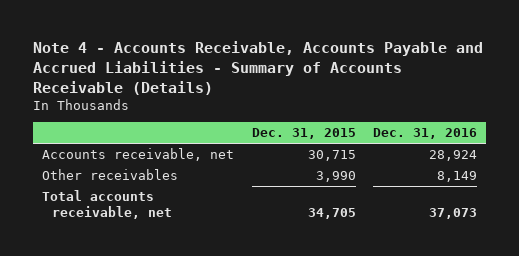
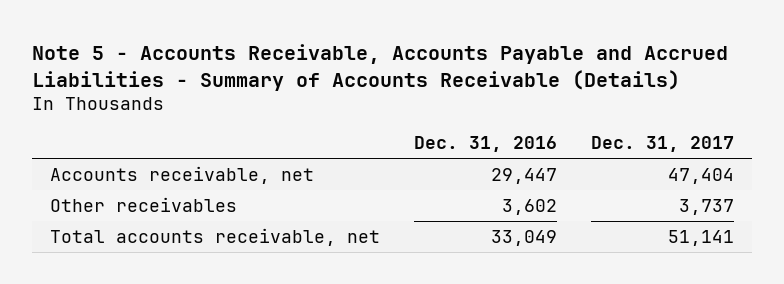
- Note 4 - Accounts Receivable, Accounts Payable and Accrued Liabilities - Summary of Accounts Receivable (Details)
+ Note 5 - Accounts Receivable, Accounts Payable and Accrued Liabilities - Summary of Accounts Receivable (Details)
- | Dec. 31, 2015 | Dec. 31, 2016
+ | Dec. 31, 2016 | Dec. 31, 2017
- Accounts receivable, net | 30,715 | 28,924
- Other receivables | 3,990 | 8,149
- Total accounts receivable, net | 34,705 | 37,073
+ Accounts receivable, net | 29,447 | 47,404
+ Other receivables | 3,602 | 3,737
+ Total accounts receivable, net | 33,049 | 51,141

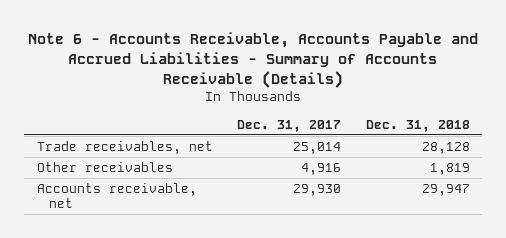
- Note 5 - Accounts Receivable, Accounts Payable and Accrued Liabilities - Summary of Accounts Receivable (Details)
+ Note 6 - Accounts Receivable, Accounts Payable and Accrued Liabilities - Summary of Accounts Receivable (Details)
- | Dec. 31, 2016 | Dec. 31, 2017
+ | Dec. 31, 2017 | Dec. 31, 2018
- Accounts receivable, net | 29,447 | 47,404
- Other receivables | 3,602 | 3,737
- Total accounts receivable, net | 33,049 | 51,141
+ Trade receivables, net | 25,014 | 28,128
+ Other receivables | 4,916 | 1,819
+ Accounts receivable, net | 29,930 | 29,947

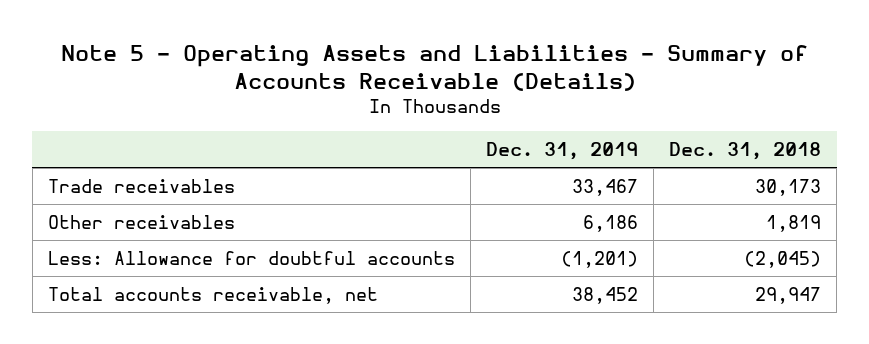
- Note 6 - Accounts Receivable, Accounts Payable and Accrued Liabilities - Summary of Accounts Receivable (Details)
+ Note 5 - Operating Assets and Liabilities - Summary of Accounts Receivable (Details)
- | Dec. 31, 2017 | Dec. 31, 2018
+ | Dec. 31, 2019 | Dec. 31, 2018
- Trade receivables, net | 25,014 | 28,128
+ Trade receivables | 33,467 | 30,173
- Accounts receivable, net | 29,930 | 29,947
+ Less: Allowance for doubtful accounts | (1,201) | (2,045)
+ Total accounts receivable, net | 38,452 | 29,947

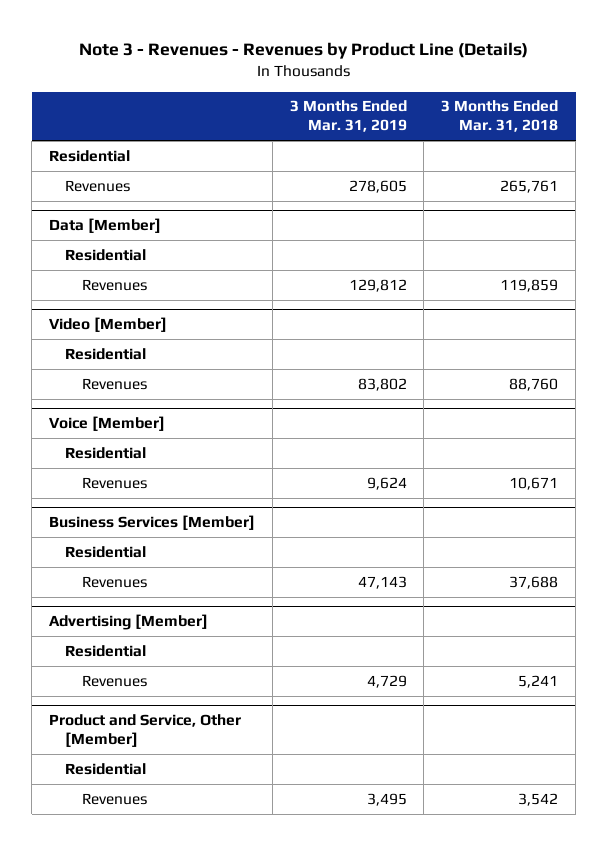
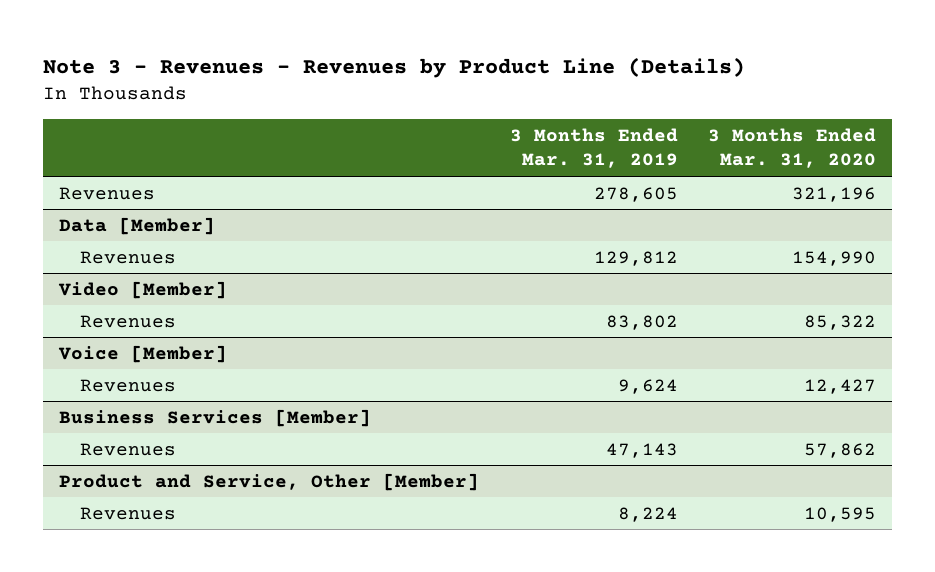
- | 3 Months Ended Mar. 31, 2019 | 3 Months Ended Mar. 31, 2018
+ | 3 Months Ended Mar. 31, 2019 | 3 Months Ended Mar. 31, 2020
- Residential
@ Data [Member]
- Residential
@ Video [Member]
- Residential
@ Voice [Member]
- Residential
@ Business Services [Member]
- Residential
- Advertising [Member]
- Residential
- Revenues | 4,729 | 5,241
@ Product and Service, Other [Member]
- Residential
- Revenues | 3,495 | 3,542
+ Revenues | 8,224 | 10,595

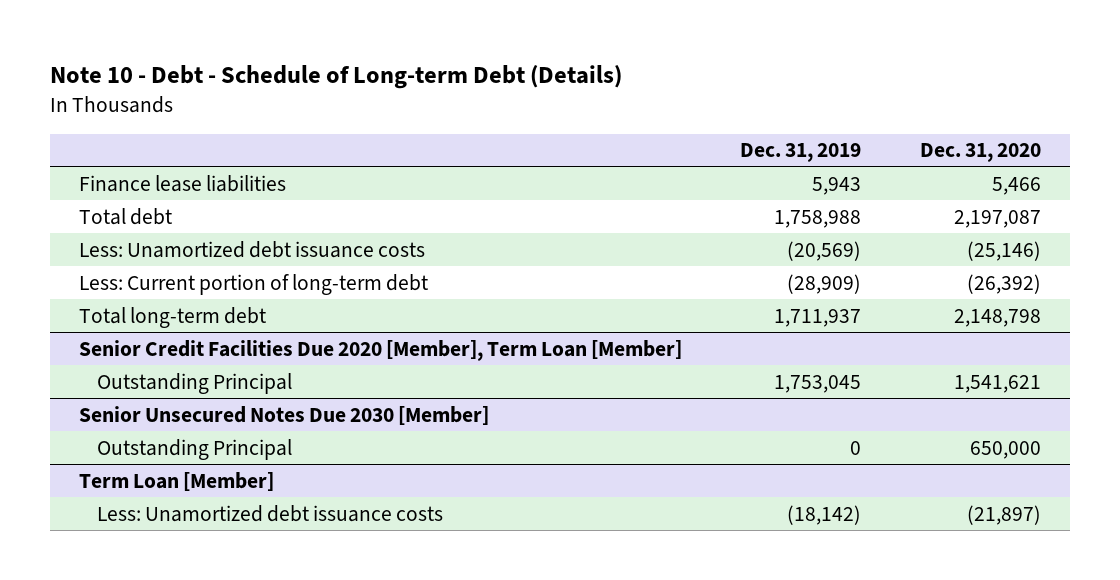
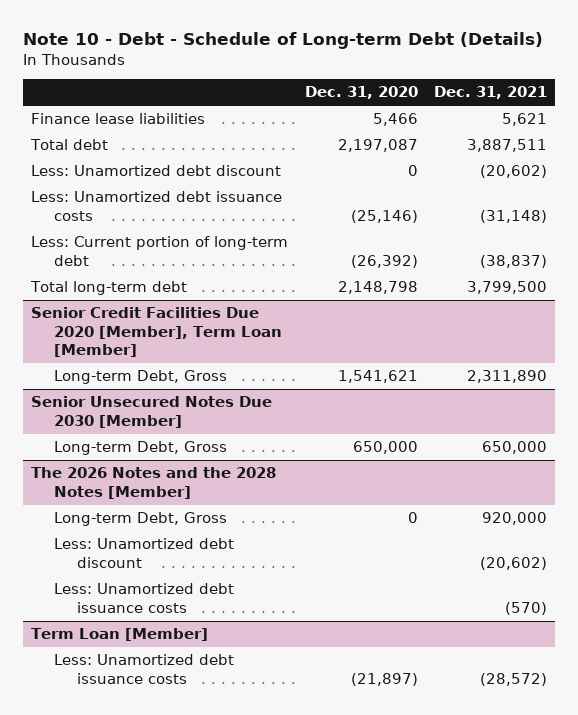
- | Dec. 31, 2019 | Dec. 31, 2020
+ | Dec. 31, 2020 | Dec. 31, 2021
+ Less: Unamortized debt discount | 0 | (20,602)
@ Senior Credit Facilities Due 2020 [Member], Term Loan [Member]
- Outstanding Principal | 1,753,045 | 1,541,621
+ Long-term Debt, Gross | 1,541,621 | 2,311,890
@ Senior Unsecured Notes Due 2030 [Member]
- Outstanding Principal | 0 | 650,000
+ Long-term Debt, Gross | 650,000 | 650,000
+ The 2026 Notes and the 2028 Notes [Member]
+ Long-term Debt, Gross | 0 | 920,000
+ Less: Unamortized debt discount | | (20,602)
+ Less: Unamortized debt issuance costs | | (570)

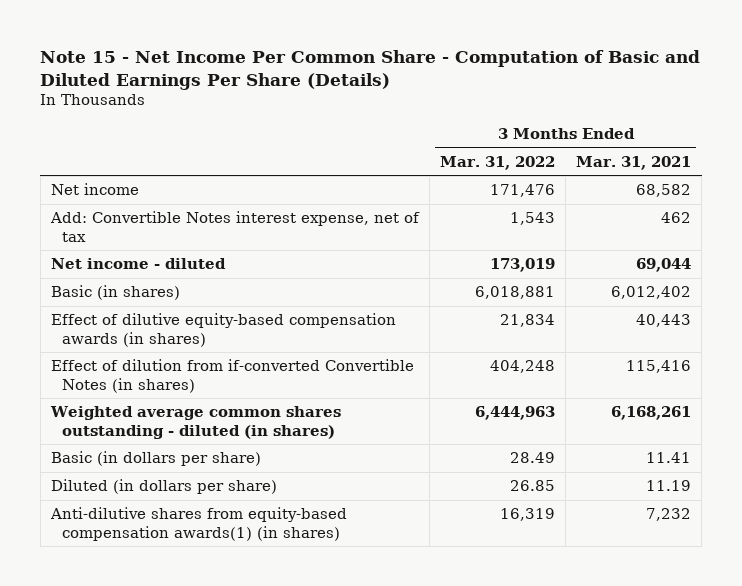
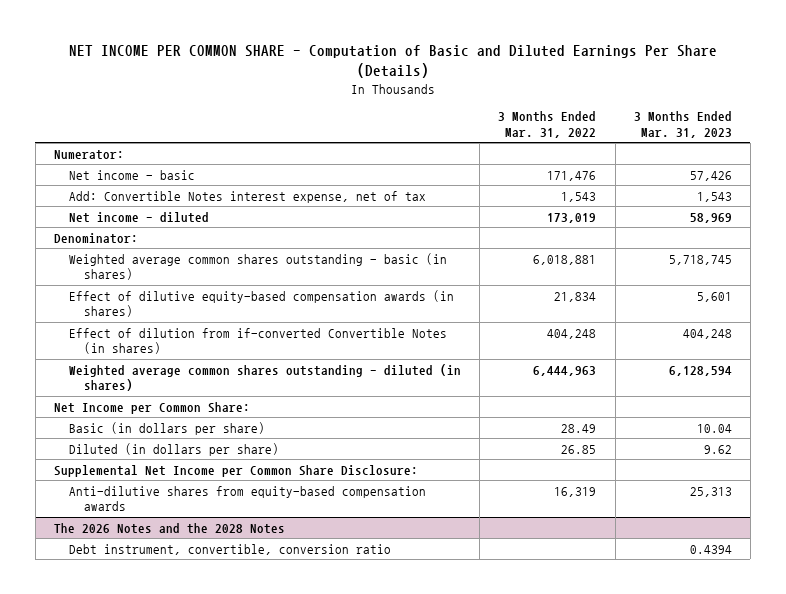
- Note 15 - Net Income Per Common Share - Computation of Basic and Diluted Earnings Per Share (Details)
+ NET INCOME PER COMMON SHARE - Computation of Basic and Diluted Earnings Per Share (Details)
- | 3 Months Ended Mar. 31, 2022 | 3 Months Ended Mar. 31, 2021
+ | 3 Months Ended Mar. 31, 2022 | 3 Months Ended Mar. 31, 2023
- Net income | 171,476 | 68,582
+ Numerator:
+ Net income - basic | 171,476 | 57,426
- Basic (in shares) | 6,018,881 | 6,012,402
+ Denominator:
+ Weighted average common shares outstanding - basic (in shares) | 6,018,881 | 5,718,745
+ Net Income per Common Share:
- Anti-dilutive shares from equity-based compensation awards(1) (in shares) | 16,319 | 7,232
+ Supplemental Net Income per Common Share Disclosure:
+ Anti-dilutive shares from equity-based compensation awards | 16,319 | 25,313
+ The 2026 Notes and the 2028 Notes
+ Debt instrument, convertible, conversion ratio | | 0.4394

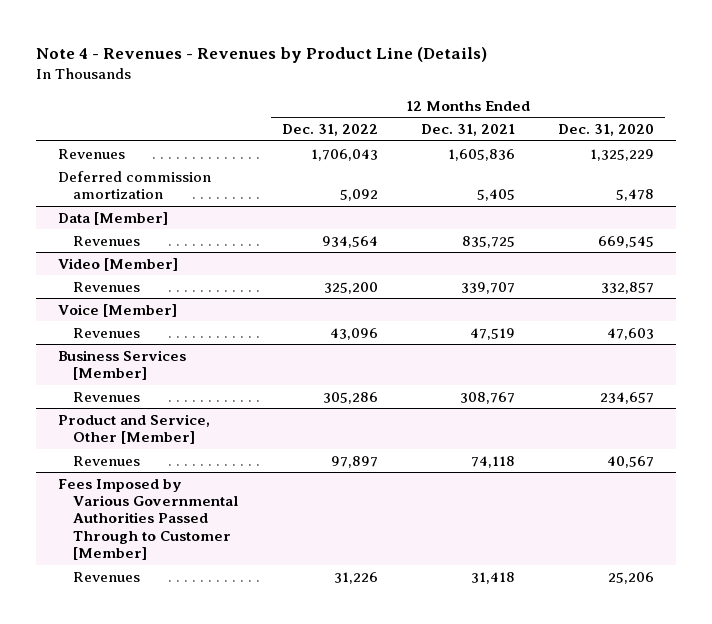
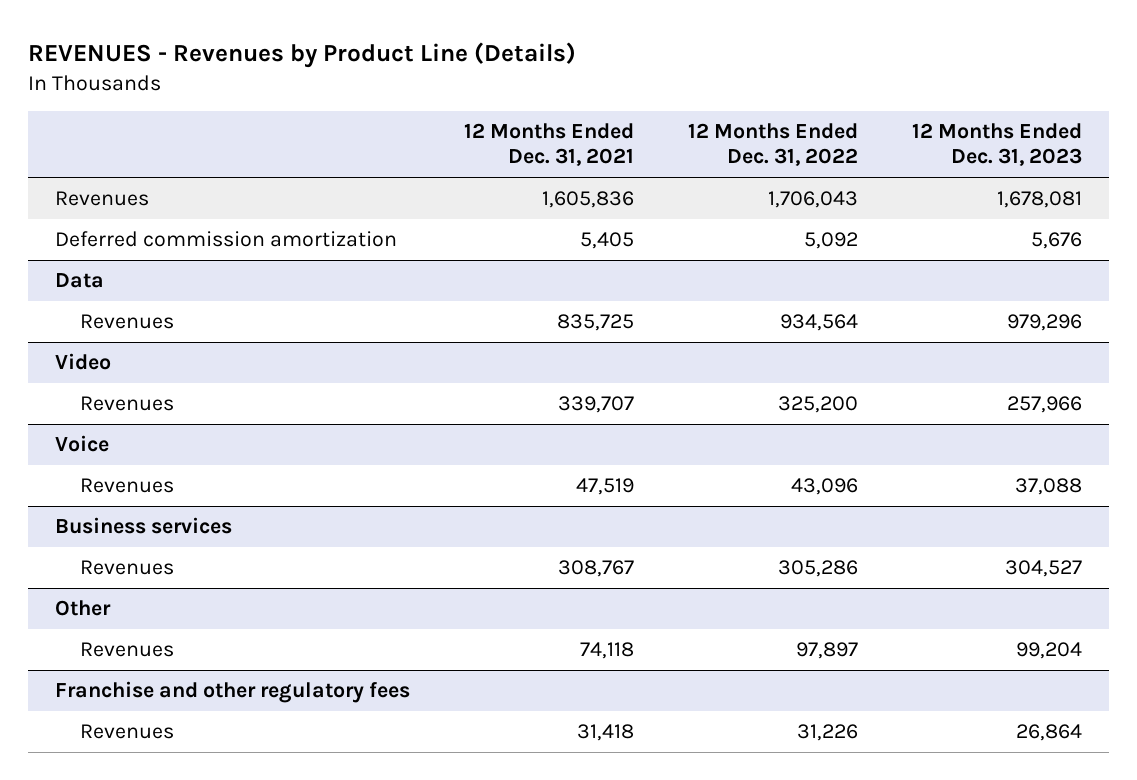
- Note 4 - Revenues - Revenues by Product Line (Details)
+ REVENUES - Revenues by Product Line (Details)
- | 12 Months Ended Dec. 31, 2022 | 12 Months Ended Dec. 31, 2021 | 12 Months Ended Dec. 31, 2020
+ | 12 Months Ended Dec. 31, 2021 | 12 Months Ended Dec. 31, 2022 | 12 Months Ended Dec. 31, 2023
- Data [Member]
+ Data
- Video [Member]
+ Video
- Voice [Member]
+ Voice
- Business Services [Member]
+ Business services
- Product and Service, Other [Member]
+ Other
- Fees Imposed by Various Governmental Authorities Passed Through to Customer [Member]
+ Franchise and other regulatory fees

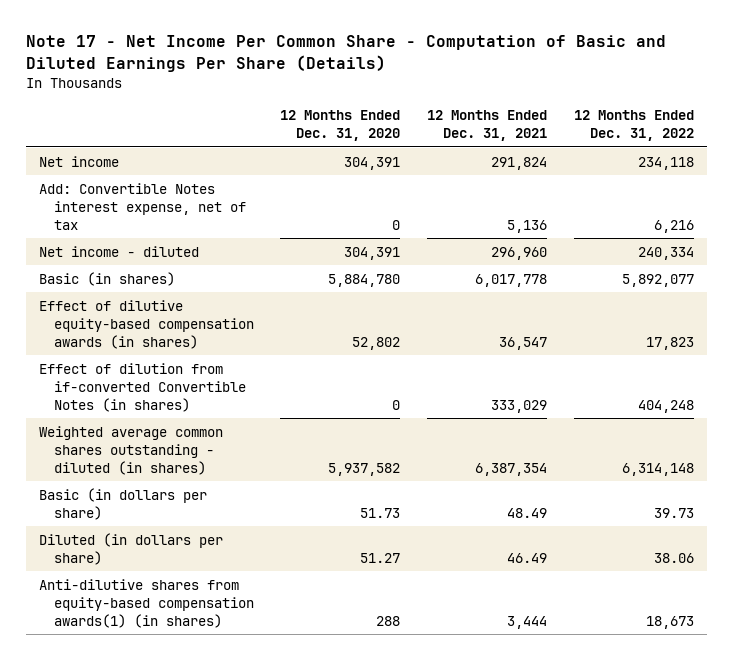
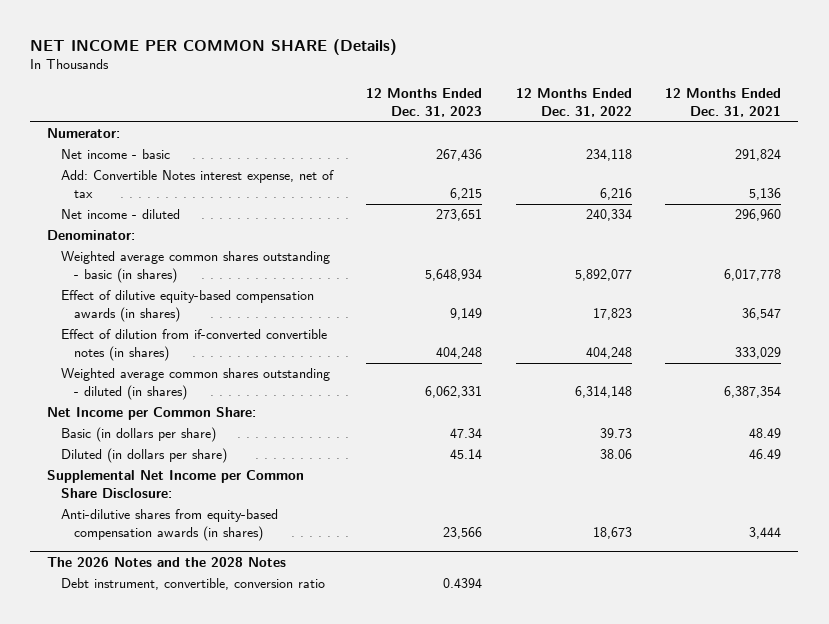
- Note 17 - Net Income Per Common Share - Computation of Basic and Diluted Earnings Per Share (Details)
+ NET INCOME PER COMMON SHARE (Details)
- | 12 Months Ended Dec. 31, 2020 | 12 Months Ended Dec. 31, 2021 | 12 Months Ended Dec. 31, 2022
+ | 12 Months Ended Dec. 31, 2023 | 12 Months Ended Dec. 31, 2022 | 12 Months Ended Dec. 31, 2021
- Net income | 304,391 | 291,824 | 234,118
+ Numerator:
+ Net income - basic | 267,436 | 234,118 | 291,824
- Basic (in shares) | 5,884,780 | 6,017,778 | 5,892,077
+ Denominator:
+ Weighted average common shares outstanding - basic (in shares) | 5,648,934 | 5,892,077 | 6,017,778
- Effect of dilution from if-converted Convertible Notes (in shares) | 0 | 333,029 | 404,248
+ Effect of dilution from if-converted convertible notes (in shares) | 404,248 | 404,248 | 333,029
+ Net Income per Common Share:
- Anti-dilutive shares from equity-based compensation awards(1) (in shares) | 288 | 3,444 | 18,673
+ Supplemental Net Income per Common Share Disclosure:
+ Anti-dilutive shares from equity-based compensation awards (in shares) | 23,566 | 18,673 | 3,444
+ The 2026 Notes and the 2028 Notes
+ Debt instrument, convertible, conversion ratio | 0.4394 | |

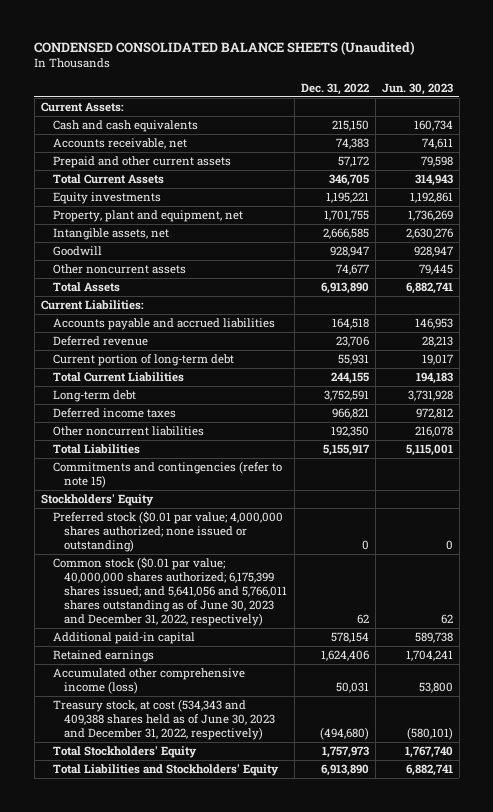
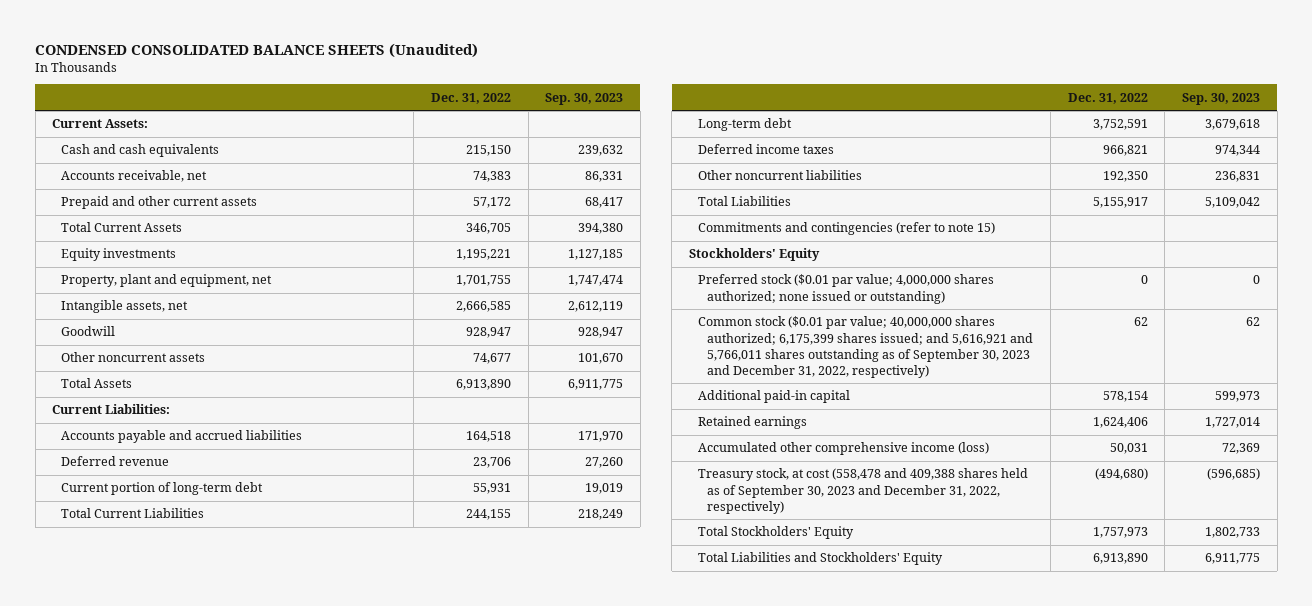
- | Dec. 31, 2022 | Jun. 30, 2023
+ | Dec. 31, 2022 | Sep. 30, 2023
- Common stock ($0.01 par value; 40,000,000 shares authorized; 6,175,399 shares issued; and 5,641,056 and 5,766,011 shares outstanding as of June 30, 2023 and December 31, 2022, respectively) | 62 | 62
+ Common stock ($0.01 par value; 40,000,000 shares authorized; 6,175,399 shares issued; and 5,616,921 and 5,766,011 shares outstanding as of September 30, 2023 and December 31, 2022, respectively) | 62 | 62
- Treasury stock, at cost (534,343 and 409,388 shares held as of June 30, 2023 and December 31, 2022, respectively) | (494,680) | (580,101)
+ Treasury stock, at cost (558,478 and 409,388 shares held as of September 30, 2023 and December 31, 2022, respectively) | (494,680) | (596,685)

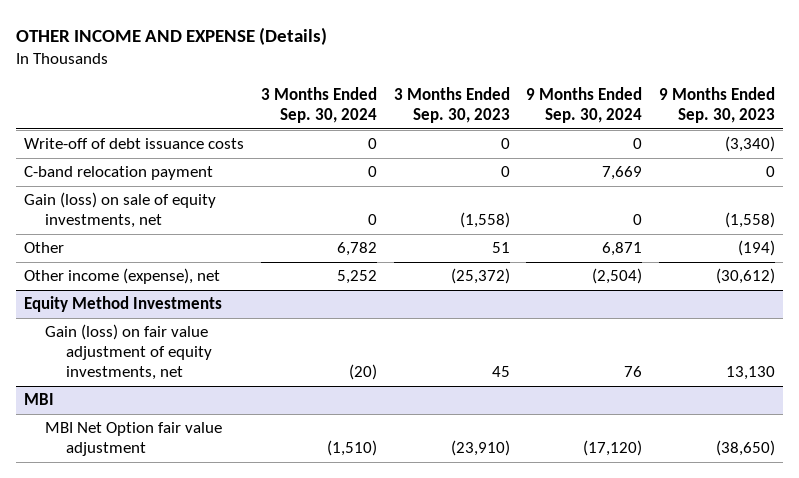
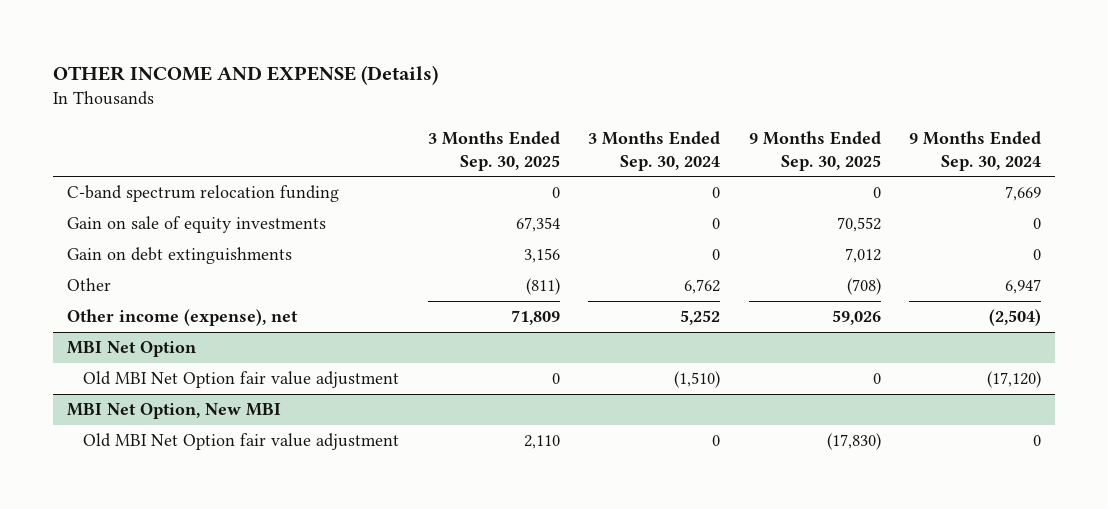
- | 3 Months Ended Sep. 30, 2024 | 3 Months Ended Sep. 30, 2023 | 9 Months Ended Sep. 30, 2024 | 9 Months Ended Sep. 30, 2023
+ | 3 Months Ended Sep. 30, 2025 | 3 Months Ended Sep. 30, 2024 | 9 Months Ended Sep. 30, 2025 | 9 Months Ended Sep. 30, 2024
- Write-off of debt issuance costs | 0 | 0 | 0 | (3,340)
- C-band relocation payment | 0 | 0 | 7,669 | 0
- Gain (loss) on sale of equity investments, net | 0 | (1,558) | 0 | (1,558)
- Other | 6,782 | 51 | 6,871 | (194)
+ C-band spectrum relocation funding | 0 | 0 | 0 | 7,669
+ Gain on sale of equity investments | 67,354 | 0 | 70,552 | 0
+ Gain on debt extinguishments | 3,156 | 0 | 7,012 | 0
+ Other | (811) | 6,762 | (708) | 6,947
- Equity Method Investments
- Gain (loss) on fair value adjustment of equity investments, net | (20) | 45 | 76 | 13,130
- MBI
- MBI Net Option fair value adjustment | (1,510) | (23,910) | (17,120) | (38,650)
+ MBI Net Option
+ Old MBI Net Option fair value adjustment | 0 | (1,510) | 0 | (17,120)
+ MBI Net Option, New MBI
+ Old MBI Net Option fair value adjustment | 2,110 | 0 | (17,830) | 0

